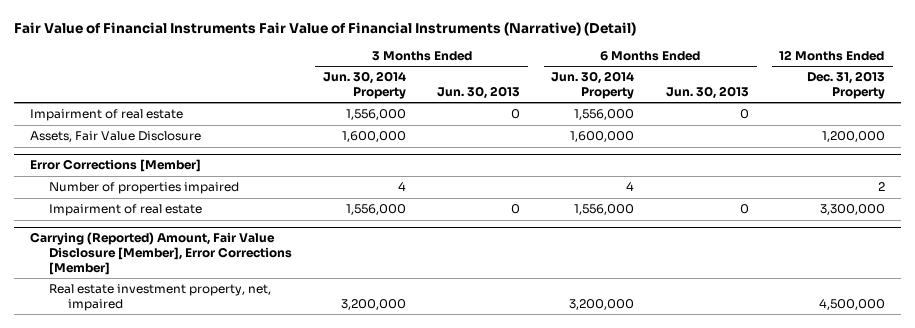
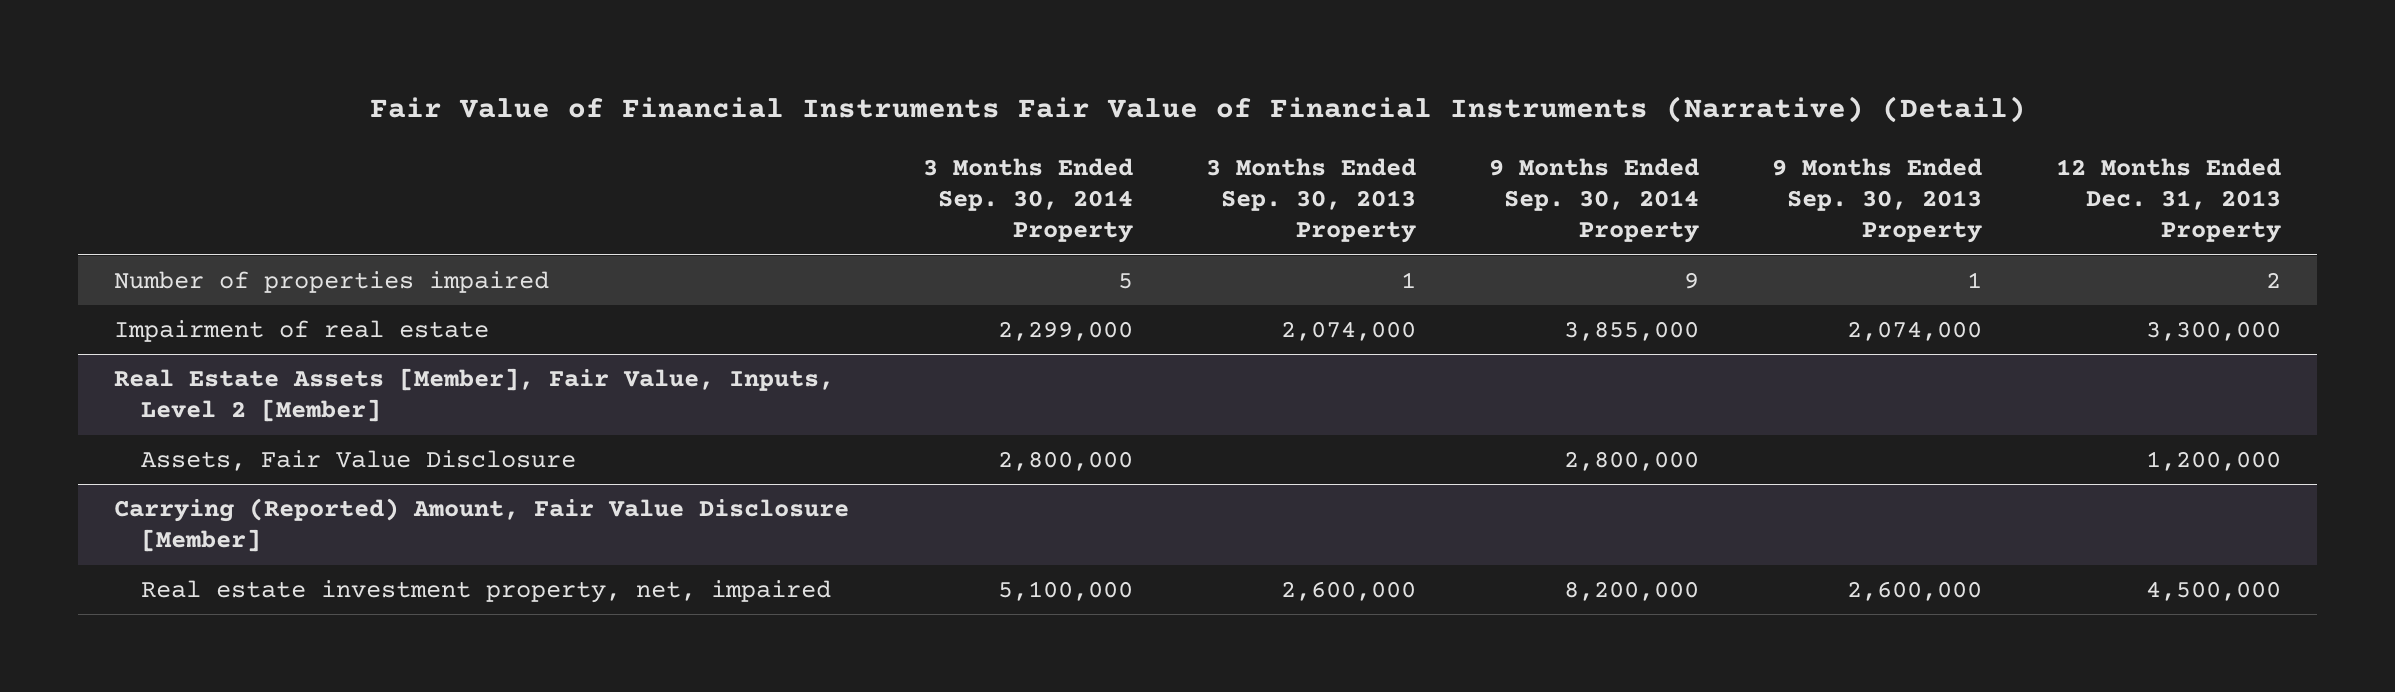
- | 3 Months Ended Jun. 30, 2014 Property | 3 Months Ended Jun. 30, 2013 | 6 Months Ended Jun. 30, 2014 Property | 6 Months Ended Jun. 30, 2013 | 12 Months Ended Dec. 31, 2013 Property
+ | 3 Months Ended Sep. 30, 2014 Property | 3 Months Ended Sep. 30, 2013 Property | 9 Months Ended Sep. 30, 2014 Property | 9 Months Ended Sep. 30, 2013 Property | 12 Months Ended Dec. 31, 2013 Property
- Impairment of real estate | 1,556,000 | 0 | 1,556,000 | 0 |
- Assets, Fair Value Disclosure | 1,600,000 | | 1,600,000 | | 1,200,000
- Error Corrections [Member]
- Carrying (Reported) Amount, Fair Value Disclosure [Member], Error Corrections [Member]
+ Real Estate Assets [Member], Fair Value, Inputs, Level 2 [Member]
+ Assets, Fair Value Disclosure | 2,800,000 | | 2,800,000 | | 1,200,000
+ Carrying (Reported) Amount, Fair Value Disclosure [Member]

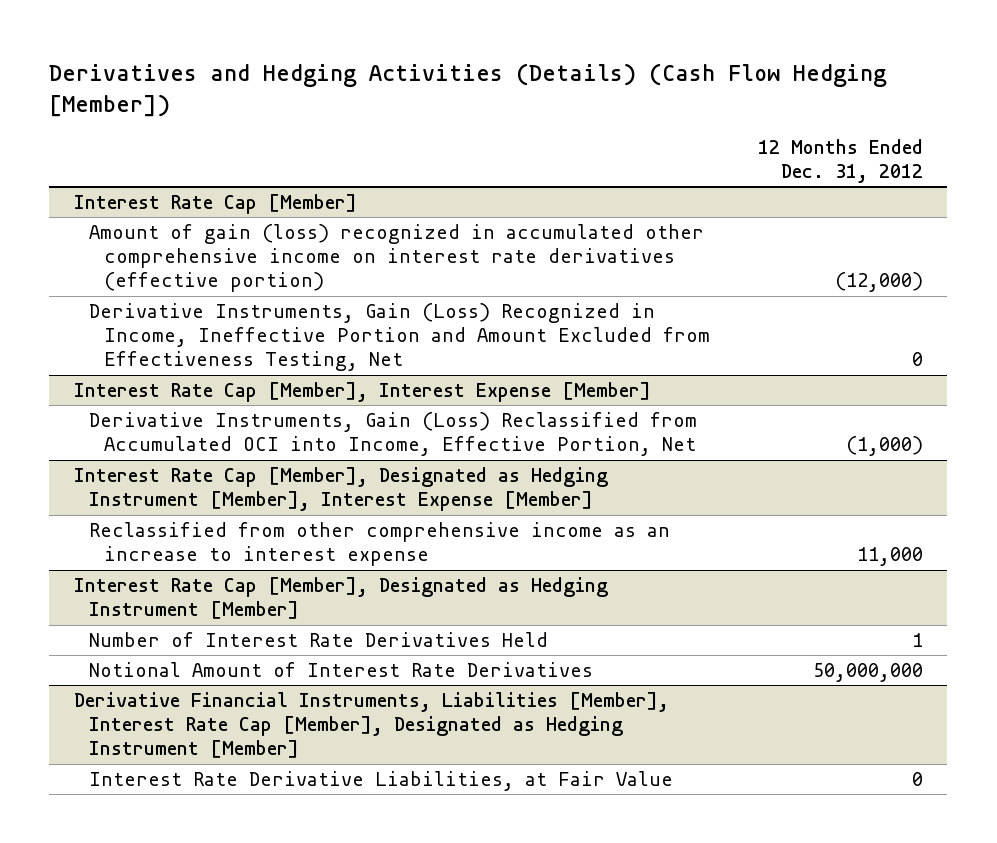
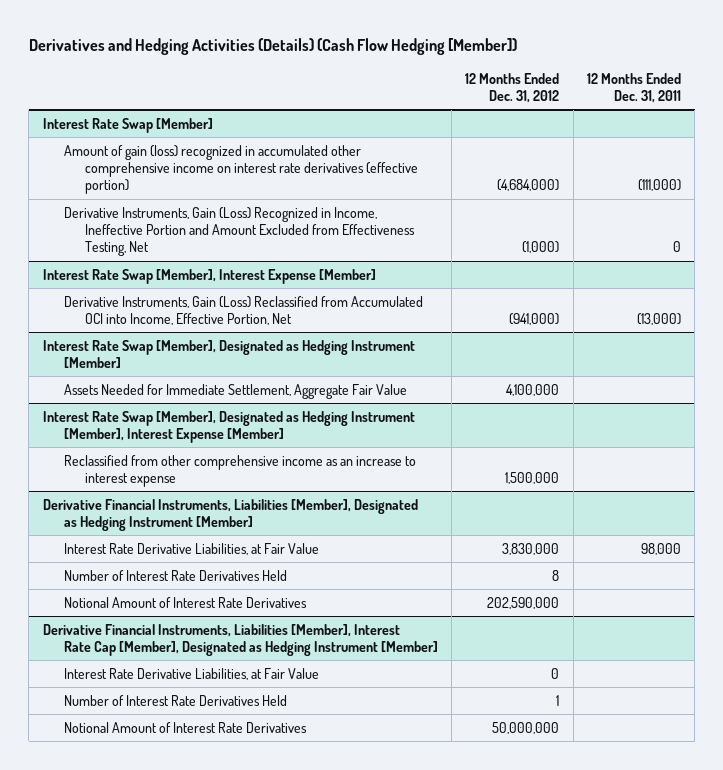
- | 12 Months Ended Dec. 31, 2012
+ | 12 Months Ended Dec. 31, 2012 | 12 Months Ended Dec. 31, 2011
- Interest Rate Cap [Member]
- Amount of gain (loss) recognized in accumulated other comprehensive income on interest rate derivatives (effective portion) | (12,000)
- Derivative Instruments, Gain (Loss) Recognized in Income, Ineffective Portion and Amount Excluded from Effectiveness Testing, Net | 0
- Interest Rate Cap [Member], Interest Expense [Member]
- Derivative Instruments, Gain (Loss) Reclassified from Accumulated OCI into Income, Effective Portion, Net | (1,000)
- Interest Rate Cap [Member], Designated as Hedging Instrument [Member], Interest Expense [Member]
- Reclassified from other comprehensive income as an increase to interest expense | 11,000
- Interest Rate Cap [Member], Designated as Hedging Instrument [Member]
- Number of Interest Rate Derivatives Held | 1
- Notional Amount of Interest Rate Derivatives | 50,000,000
+ Interest Rate Swap [Member]
+ Amount of gain (loss) recognized in accumulated other comprehensive income on interest rate derivatives (effective portion) | (4,684,000) | (111,000)
+ Derivative Instruments, Gain (Loss) Recognized in Income, Ineffective Portion and Amount Excluded from Effectiveness Testing, Net | (1,000) | 0
+ Interest Rate Swap [Member], Interest Expense [Member]
+ Derivative Instruments, Gain (Loss) Reclassified from Accumulated OCI into Income, Effective Portion, Net | (941,000) | (13,000)
+ Interest Rate Swap [Member], Designated as Hedging Instrument [Member]
+ Assets Needed for Immediate Settlement, Aggregate Fair Value | 4,100,000 |
+ Interest Rate Swap [Member], Designated as Hedging Instrument [Member], Interest Expense [Member]
+ Reclassified from other comprehensive income as an increase to interest expense | 1,500,000 |
+ Derivative Financial Instruments, Liabilities [Member], Designated as Hedging Instrument [Member]
+ Interest Rate Derivative Liabilities, at Fair Value | 3,830,000 | 98,000
+ Number of Interest Rate Derivatives Held | 8 |
+ Notional Amount of Interest Rate Derivatives | 202,590,000 |
@ Derivative Financial Instruments, Liabilities [Member], Interest Rate Cap [Member], Designated as Hedging Instrument [Member]
+ Number of Interest Rate Derivatives Held | 1 |
+ Notional Amount of Interest Rate Derivatives | 50,000,000 |

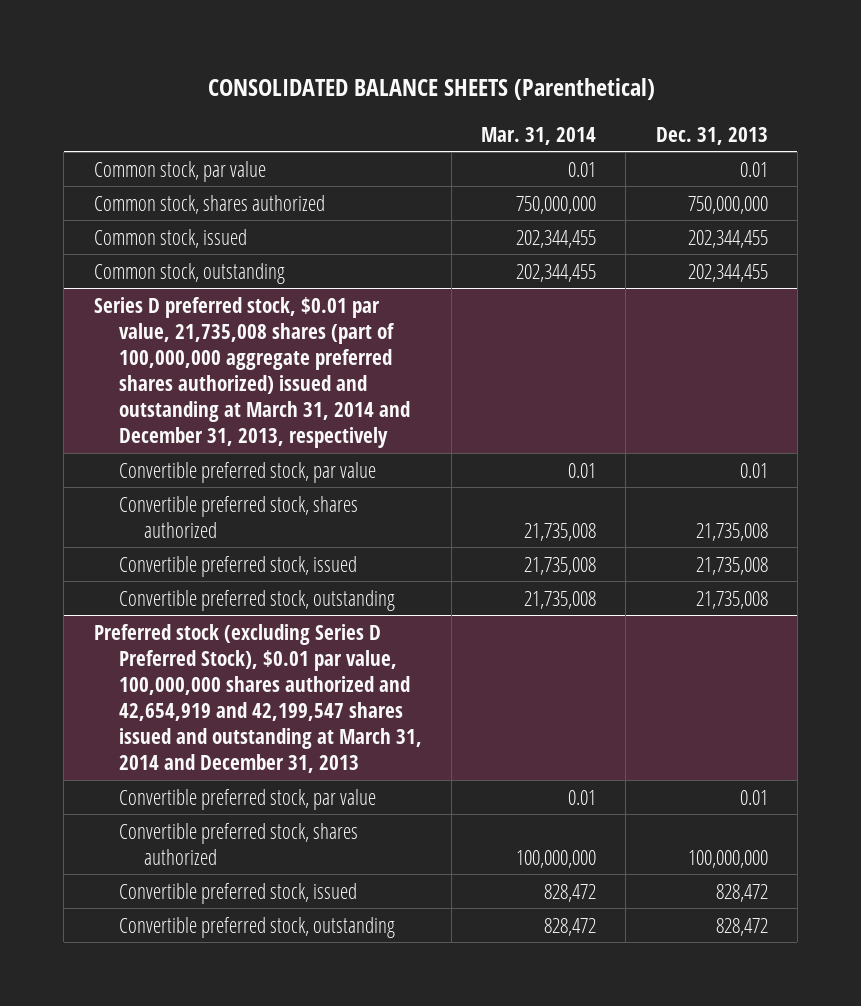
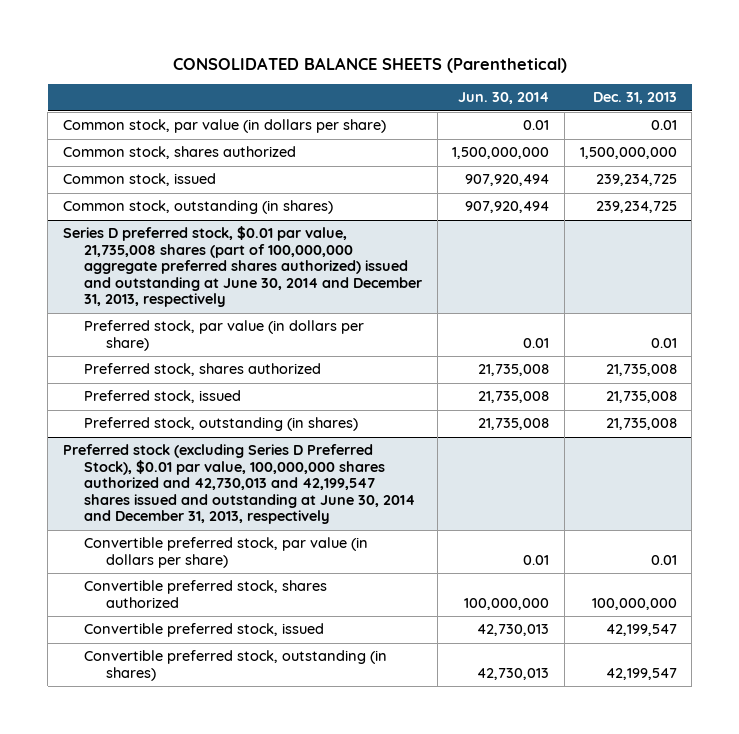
- | Mar. 31, 2014 | Dec. 31, 2013
+ | Jun. 30, 2014 | Dec. 31, 2013
- Common stock, par value | 0.01 | 0.01
- Common stock, shares authorized | 750,000,000 | 750,000,000
- Common stock, issued | 202,344,455 | 202,344,455
- Common stock, outstanding | 202,344,455 | 202,344,455
- Series D preferred stock, $0.01 par value, 21,735,008 shares (part of 100,000,000 aggregate preferred shares authorized) issued and outstanding at March 31, 2014 and December 31, 2013, respectively
- Convertible preferred stock, par value | 0.01 | 0.01
- Convertible preferred stock, shares authorized | 21,735,008 | 21,735,008
- Convertible preferred stock, issued | 21,735,008 | 21,735,008
- Convertible preferred stock, outstanding | 21,735,008 | 21,735,008
- Preferred stock (excluding Series D Preferred Stock), $0.01 par value, 100,000,000 shares authorized and 42,654,919 and 42,199,547 shares issued and outstanding at March 31, 2014 and December 31, 2013
- Convertible preferred stock, par value | 0.01 | 0.01
+ Common stock, par value (in dollars per share) | 0.01 | 0.01
+ Common stock, shares authorized | 1,500,000,000 | 1,500,000,000
+ Common stock, issued | 907,920,494 | 239,234,725
+ Common stock, outstanding (in shares) | 907,920,494 | 239,234,725
+ Series D preferred stock, $0.01 par value, 21,735,008 shares (part of 100,000,000 aggregate preferred shares authorized) issued and outstanding at June 30, 2014 and December 31, 2013, respectively
+ Preferred stock, par value (in dollars per share) | 0.01 | 0.01
+ Preferred stock, shares authorized | 21,735,008 | 21,735,008
+ Preferred stock, issued | 21,735,008 | 21,735,008
+ Preferred stock, outstanding (in shares) | 21,735,008 | 21,735,008
+ Preferred stock (excluding Series D Preferred Stock), $0.01 par value, 100,000,000 shares authorized and 42,730,013 and 42,199,547 shares issued and outstanding at June 30, 2014 and December 31, 2013, respectively
+ Convertible preferred stock, par value (in dollars per share) | 0.01 | 0.01
- Convertible preferred stock, issued | 828,472 | 828,472
- Convertible preferred stock, outstanding | 828,472 | 828,472
+ Convertible preferred stock, issued | 42,730,013 | 42,199,547
+ Convertible preferred stock, outstanding (in shares) | 42,730,013 | 42,199,547

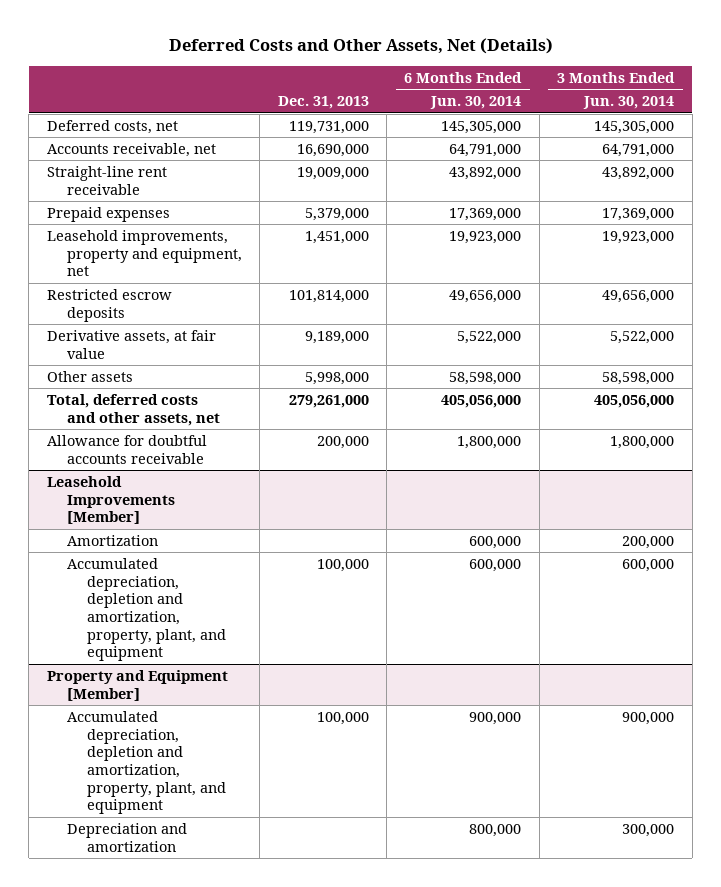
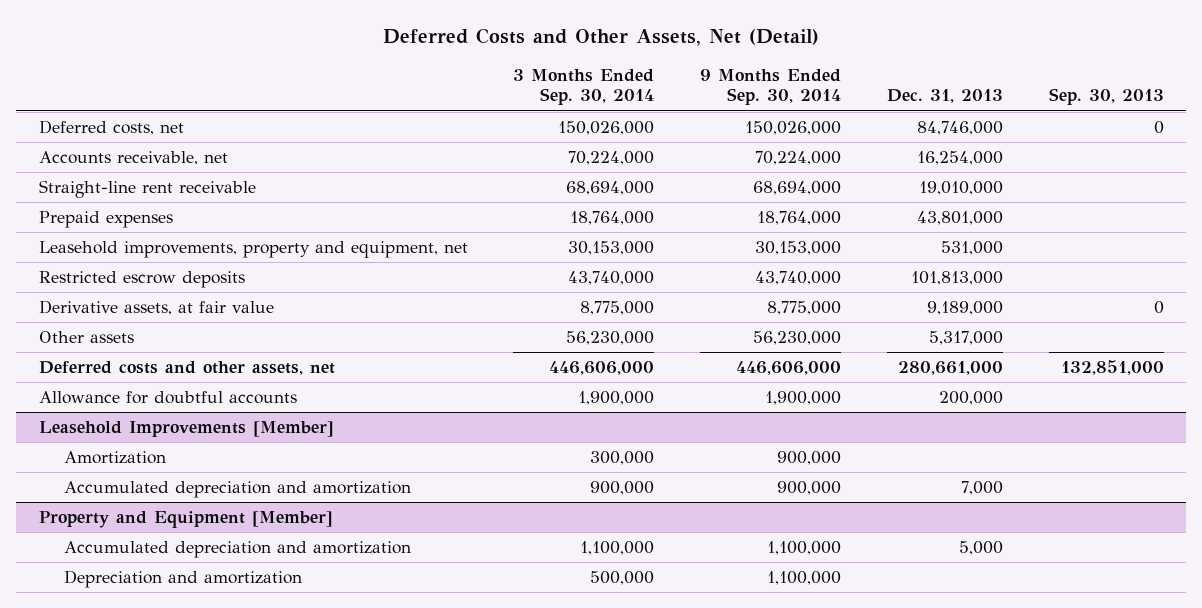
- Deferred Costs and Other Assets, Net (Details)
+ Deferred Costs and Other Assets, Net (Detail)
- | Dec. 31, 2013 | 6 Months Ended Jun. 30, 2014 | 3 Months Ended Jun. 30, 2014
+ | 3 Months Ended Sep. 30, 2014 | 9 Months Ended Sep. 30, 2014 | Dec. 31, 2013 | Sep. 30, 2013
- Deferred costs, net | 119,731,000 | 145,305,000 | 145,305,000
- Accounts receivable, net | 16,690,000 | 64,791,000 | 64,791,000
- Straight-line rent receivable | 19,009,000 | 43,892,000 | 43,892,000
- Prepaid expenses | 5,379,000 | 17,369,000 | 17,369,000
- Leasehold improvements, property and equipment, net | 1,451,000 | 19,923,000 | 19,923,000
- Restricted escrow deposits | 101,814,000 | 49,656,000 | 49,656,000
+ Deferred costs, net | 150,026,000 | 150,026,000 | 84,746,000 | 0
+ Accounts receivable, net | 70,224,000 | 70,224,000 | 16,254,000 |
+ Straight-line rent receivable | 68,694,000 | 68,694,000 | 19,010,000 |
+ Prepaid expenses | 18,764,000 | 18,764,000 | 43,801,000 |
+ Leasehold improvements, property and equipment, net | 30,153,000 | 30,153,000 | 531,000 |
+ Restricted escrow deposits | 43,740,000 | 43,740,000 | 101,813,000 |
- Other assets | 5,998,000 | 58,598,000 | 58,598,000
- Total, deferred costs and other assets, net | 279,261,000 | 405,056,000 | 405,056,000
- Allowance for doubtful accounts receivable | 200,000 | 1,800,000 | 1,800,000
+ Other assets | 56,230,000 | 56,230,000 | 5,317,000 |
+ Deferred costs and other assets, net | 446,606,000 | 446,606,000 | 280,661,000 | 132,851,000
+ Allowance for doubtful accounts | 1,900,000 | 1,900,000 | 200,000 |
@ Leasehold Improvements [Member]
- Accumulated depreciation, depletion and amortization, property, plant, and equipment | 100,000 | 600,000 | 600,000
+ Accumulated depreciation and amortization | 900,000 | 900,000 | 7,000 |
@ Property and Equipment [Member]
- Accumulated depreciation, depletion and amortization, property, plant, and equipment | 100,000 | 900,000 | 900,000
+ Accumulated depreciation and amortization | 1,100,000 | 1,100,000 | 5,000 |

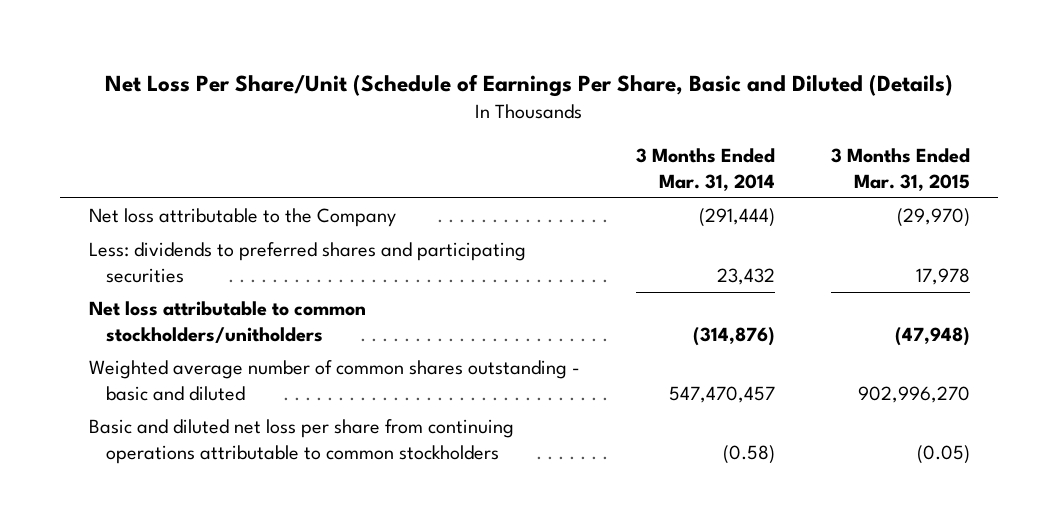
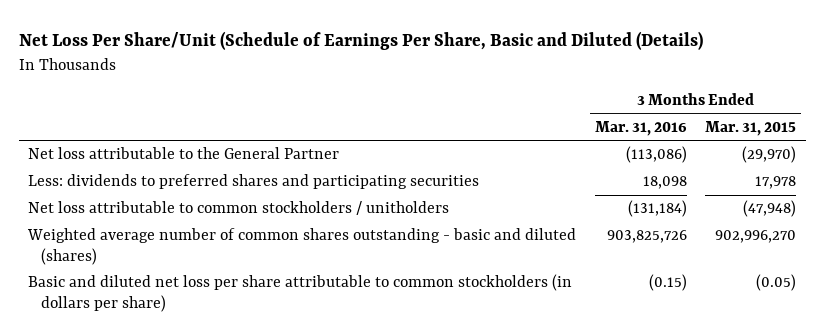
- | 3 Months Ended Mar. 31, 2014 | 3 Months Ended Mar. 31, 2015
+ | 3 Months Ended Mar. 31, 2016 | 3 Months Ended Mar. 31, 2015
- Net loss attributable to the Company | (291,444) | (29,970)
+ Net loss attributable to the General Partner | (113,086) | (29,970)
- Net loss attributable to common stockholders/unitholders | (314,876) | (47,948)
- Weighted average number of common shares outstanding - basic and diluted | 547,470,457 | 902,996,270
- Basic and diluted net loss per share from continuing operations attributable to common stockholders | (0.58) | (0.05)
+ Net loss attributable to common stockholders / unitholders | (131,184) | (47,948)
+ Weighted average number of common shares outstanding - basic and diluted (shares) | 903,825,726 | 902,996,270
+ Basic and diluted net loss per share attributable to common stockholders (in dollars per share) | (0.15) | (0.05)

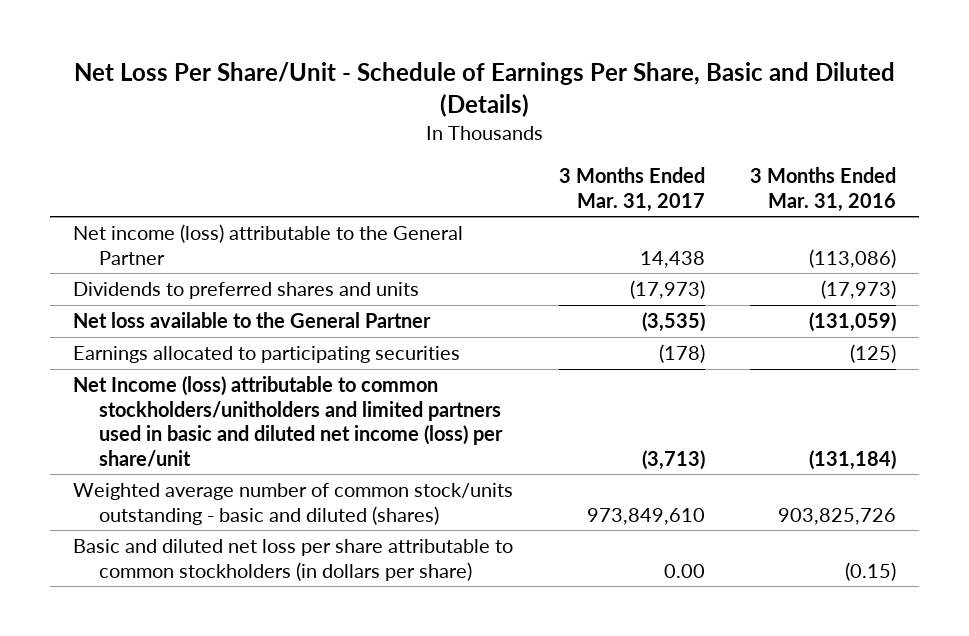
- Net Loss Per Share/Unit (Schedule of Earnings Per Share, Basic and Diluted (Details)
+ Net Loss Per Share/Unit - Schedule of Earnings Per Share, Basic and Diluted (Details)
- | 3 Months Ended Mar. 31, 2016 | 3 Months Ended Mar. 31, 2015
+ | 3 Months Ended Mar. 31, 2017 | 3 Months Ended Mar. 31, 2016
- Net loss attributable to the General Partner | (113,086) | (29,970)
- Less: dividends to preferred shares and participating securities | 18,098 | 17,978
- Net loss attributable to common stockholders / unitholders | (131,184) | (47,948)
- Weighted average number of common shares outstanding - basic and diluted (shares) | 903,825,726 | 902,996,270
+ Net income (loss) attributable to the General Partner | 14,438 | (113,086)
+ Dividends to preferred shares and units | (17,973) | (17,973)
+ Net loss available to the General Partner | (3,535) | (131,059)
+ Earnings allocated to participating securities | (178) | (125)
+ Net Income (loss) attributable to common stockholders/unitholders and limited partners used in basic and diluted net income (loss) per share/unit | (3,713) | (131,184)
+ Weighted average number of common stock/units outstanding - basic and diluted (shares) | 973,849,610 | 903,825,726

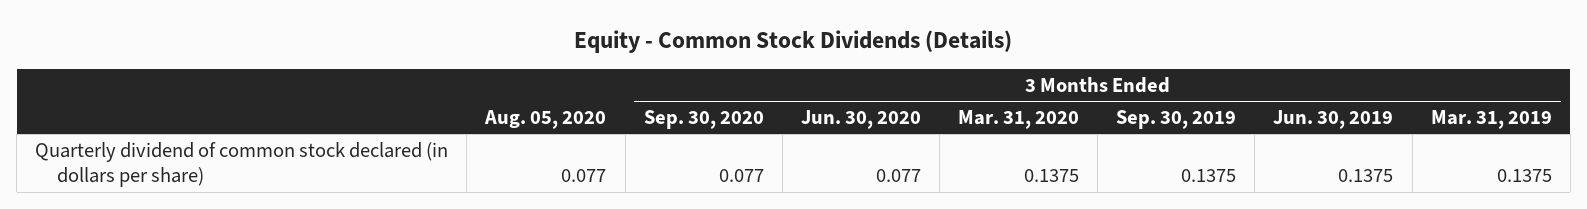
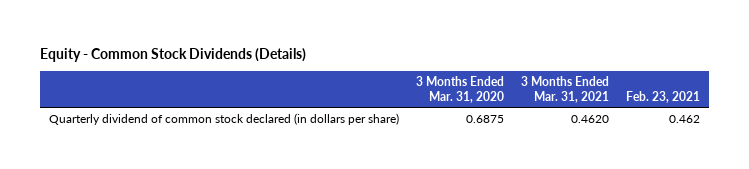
- | Aug. 05, 2020 | 3 Months Ended Sep. 30, 2020 | 3 Months Ended Jun. 30, 2020 | 3 Months Ended Mar. 31, 2020 | 3 Months Ended Sep. 30, 2019 | 3 Months Ended Jun. 30, 2019 | 3 Months Ended Mar. 31, 2019
+ | 3 Months Ended Mar. 31, 2020 | 3 Months Ended Mar. 31, 2021 | Feb. 23, 2021
- Quarterly dividend of common stock declared (in dollars per share) | 0.077 | 0.077 | 0.077 | 0.1375 | 0.1375 | 0.1375 | 0.1375
+ Quarterly dividend of common stock declared (in dollars per share) | 0.6875 | 0.4620 | 0.462

